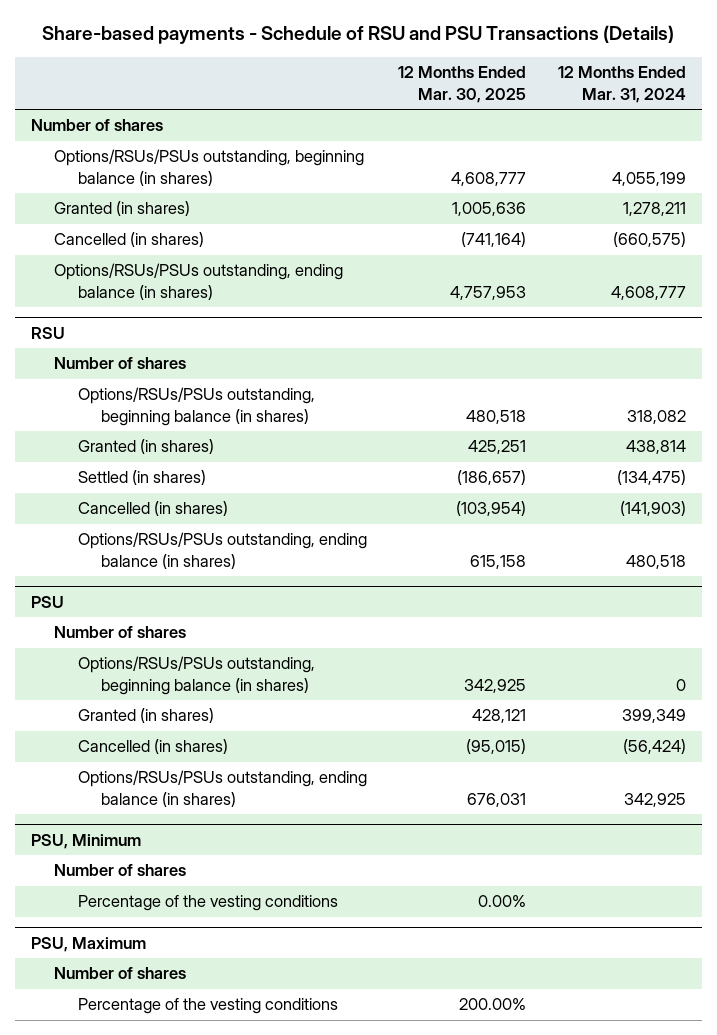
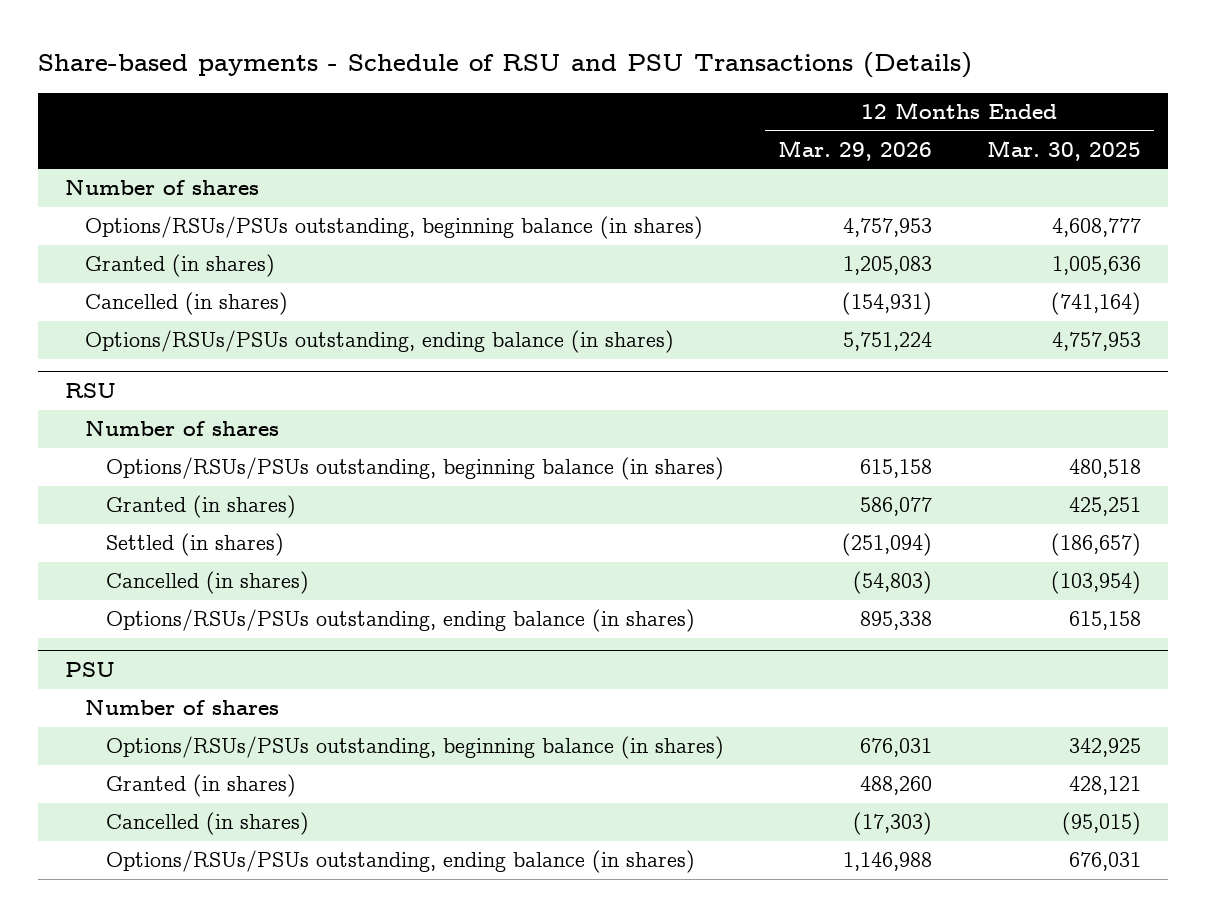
- | 12 Months Ended Mar. 30, 2025 | 12 Months Ended Mar. 31, 2024
+ | 12 Months Ended Mar. 29, 2026 | 12 Months Ended Mar. 30, 2025
- PSU, Minimum
- Number of shares
- Percentage of the vesting conditions | 0.00% |
- PSU, Maximum
- Number of shares
- Percentage of the vesting conditions | 200.00% |

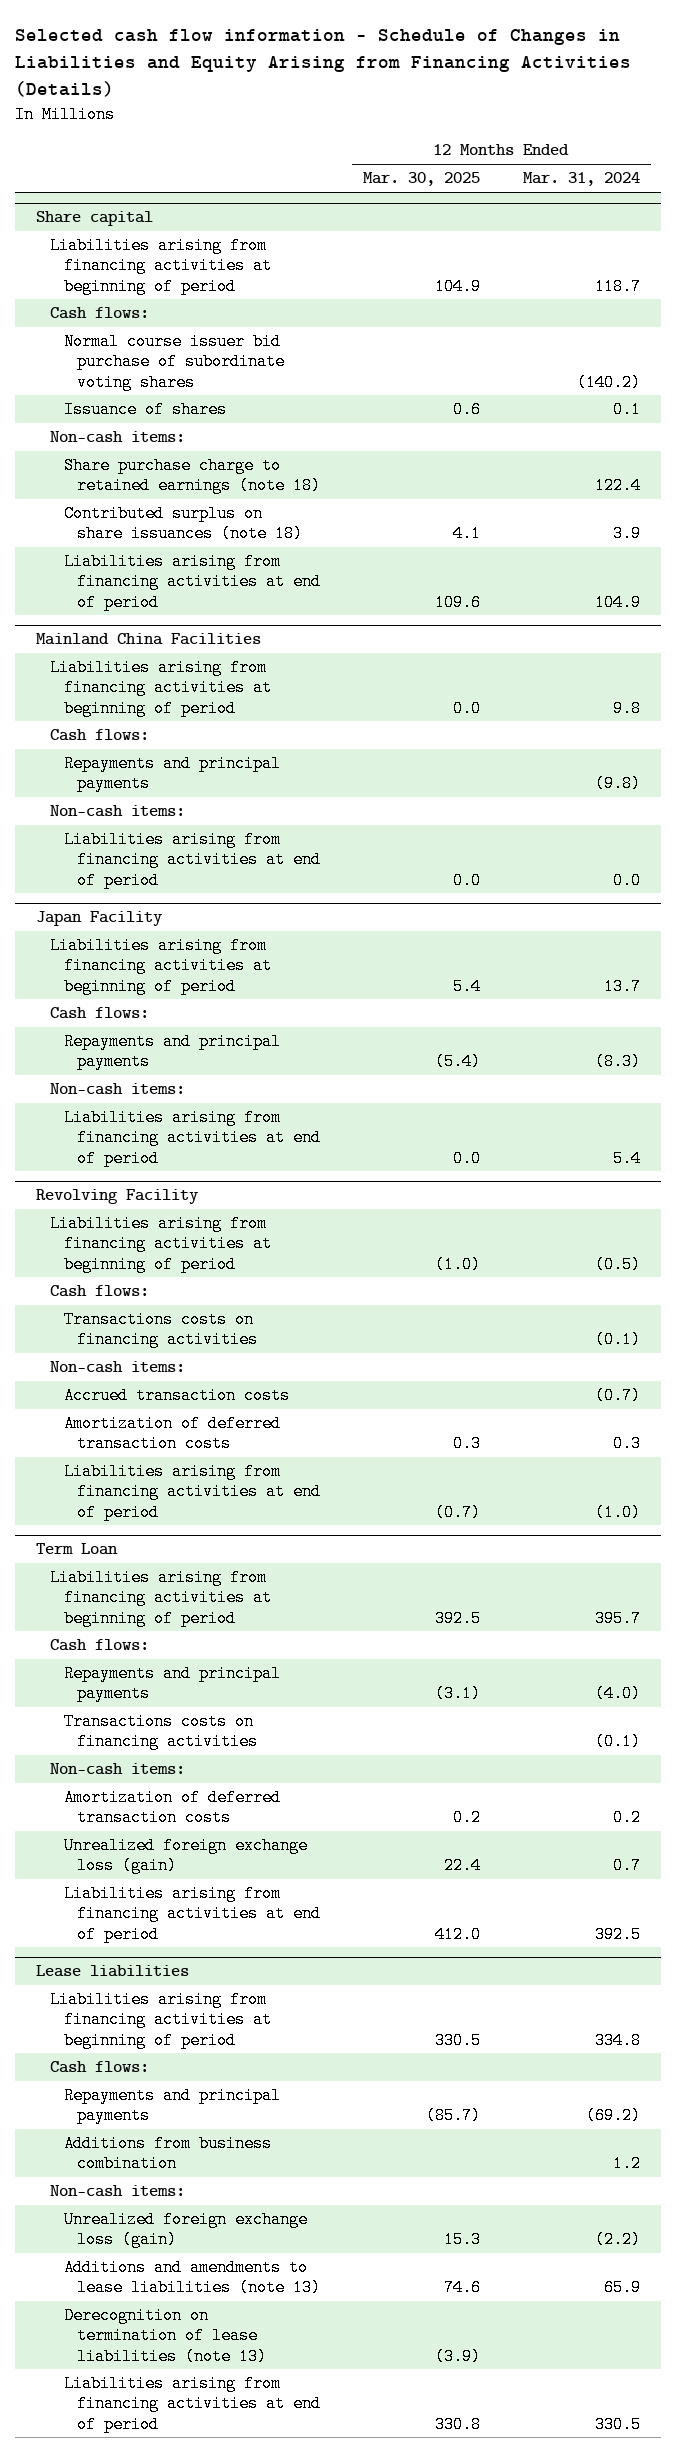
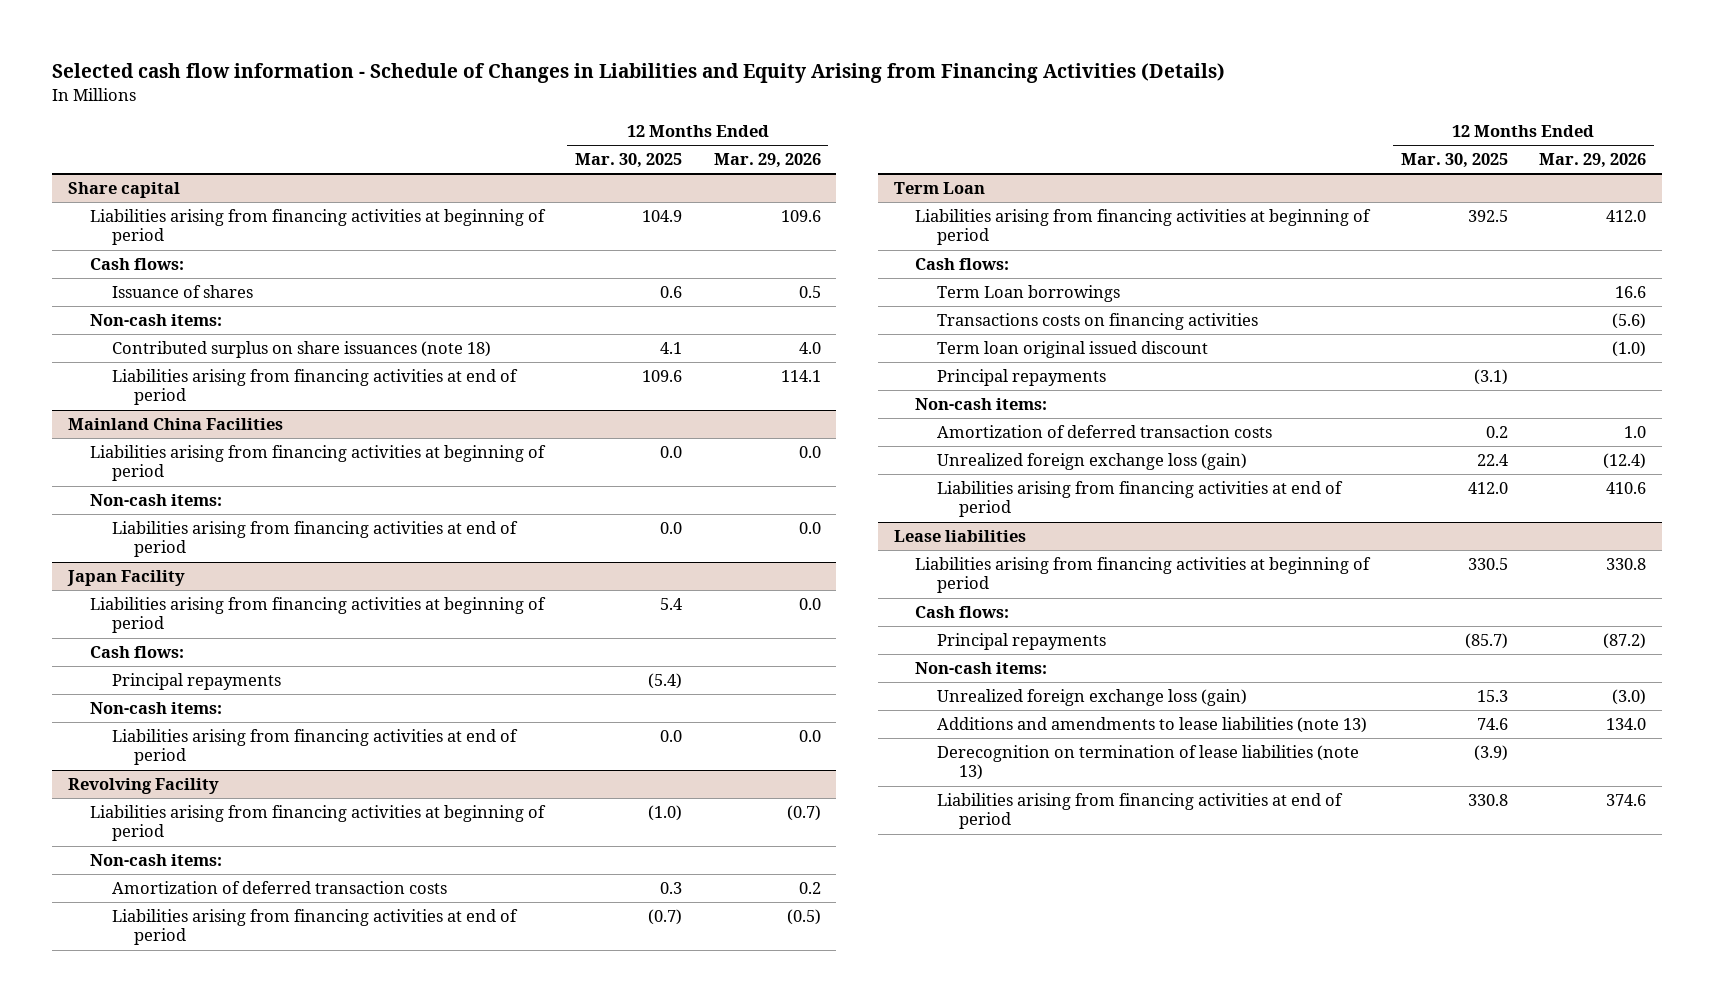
- | 12 Months Ended Mar. 30, 2025 | 12 Months Ended Mar. 31, 2024
+ | 12 Months Ended Mar. 30, 2025 | 12 Months Ended Mar. 29, 2026
@ Share capital
- Normal course issuer bid purchase of subordinate voting shares | | (140.2)
- Share purchase charge to retained earnings (note 18) | | 122.4
@ Mainland China Facilities
- Cash flows:
- Repayments and principal payments | | (9.8)
@ Japan Facility
- Repayments and principal payments | (5.4) | (8.3)
+ Principal repayments | (5.4) |
@ Revolving Facility
- Cash flows:
- Transactions costs on financing activities | | (0.1)
- Accrued transaction costs | | (0.7)
@ Term Loan
- Repayments and principal payments | (3.1) | (4.0)
+ Term Loan borrowings | | 16.6
+ Term loan original issued discount | | (1.0)
+ Principal repayments | (3.1) |
@ Lease liabilities
- Repayments and principal payments | (85.7) | (69.2)
- Additions from business combination | | 1.2
+ Principal repayments | (85.7) | (87.2)

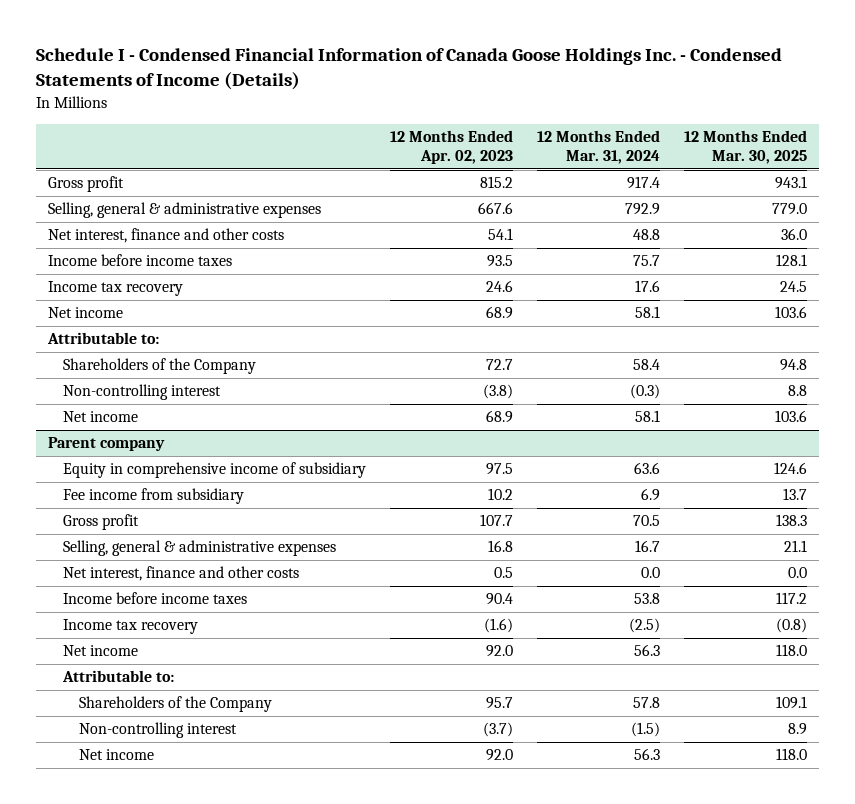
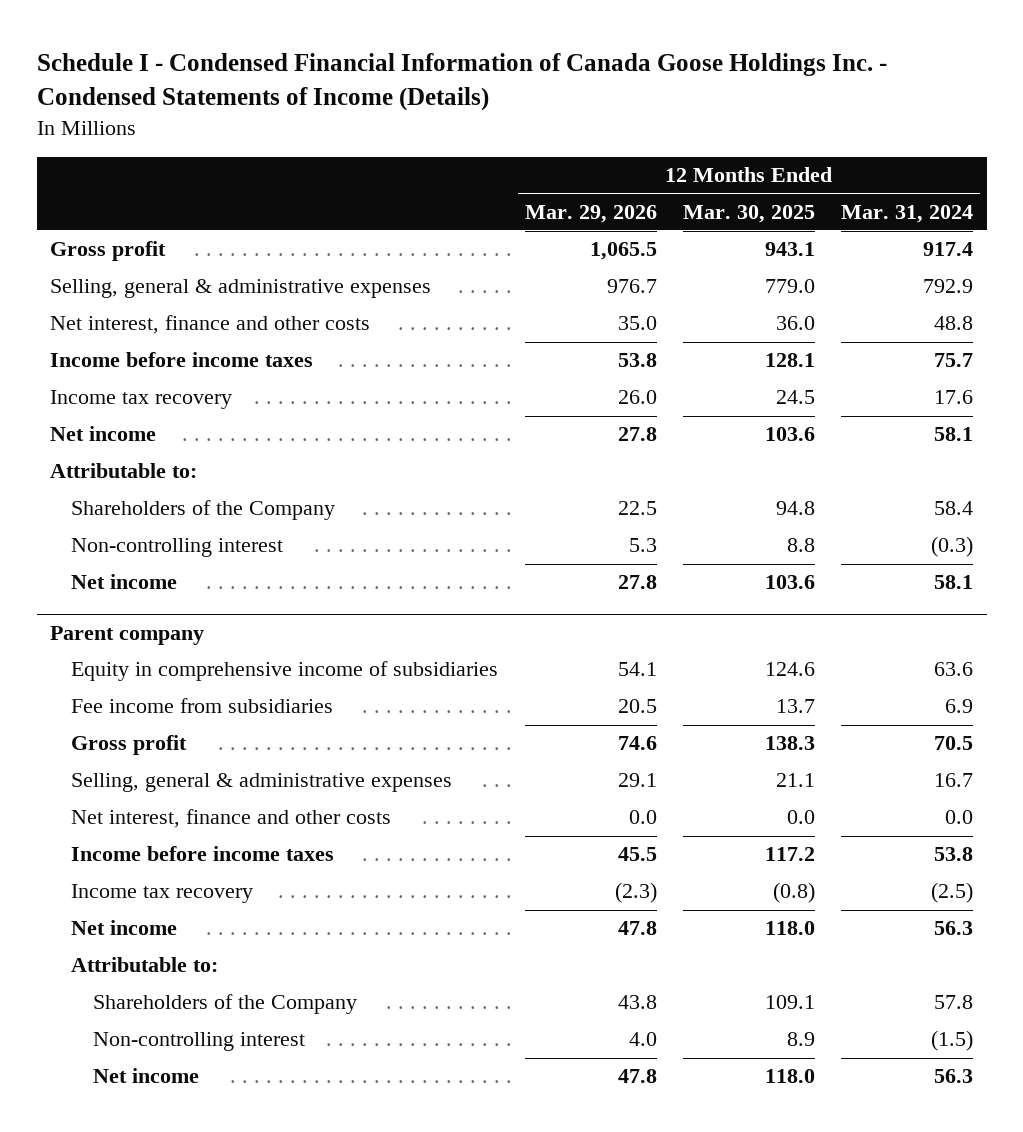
- | 12 Months Ended Apr. 02, 2023 | 12 Months Ended Mar. 31, 2024 | 12 Months Ended Mar. 30, 2025
+ | 12 Months Ended Mar. 29, 2026 | 12 Months Ended Mar. 30, 2025 | 12 Months Ended Mar. 31, 2024
@ Parent company
- Equity in comprehensive income of subsidiary | 97.5 | 63.6 | 124.6
- Fee income from subsidiary | 10.2 | 6.9 | 13.7
+ Equity in comprehensive income of subsidiaries | 54.1 | 124.6 | 63.6
+ Fee income from subsidiaries | 20.5 | 13.7 | 6.9

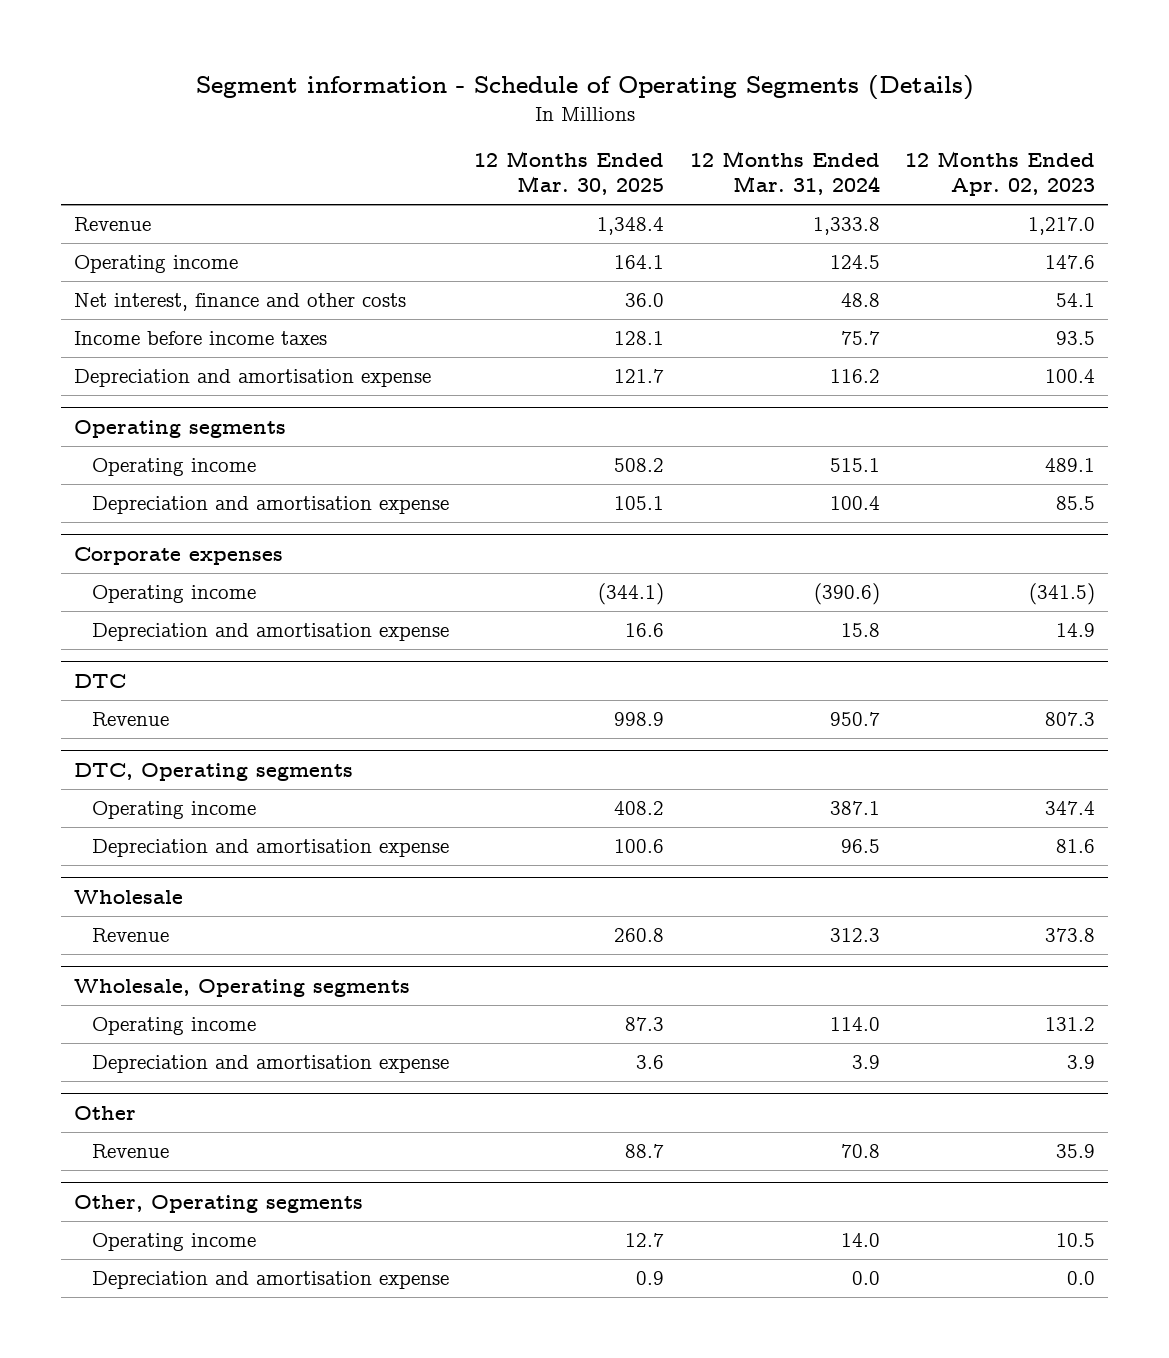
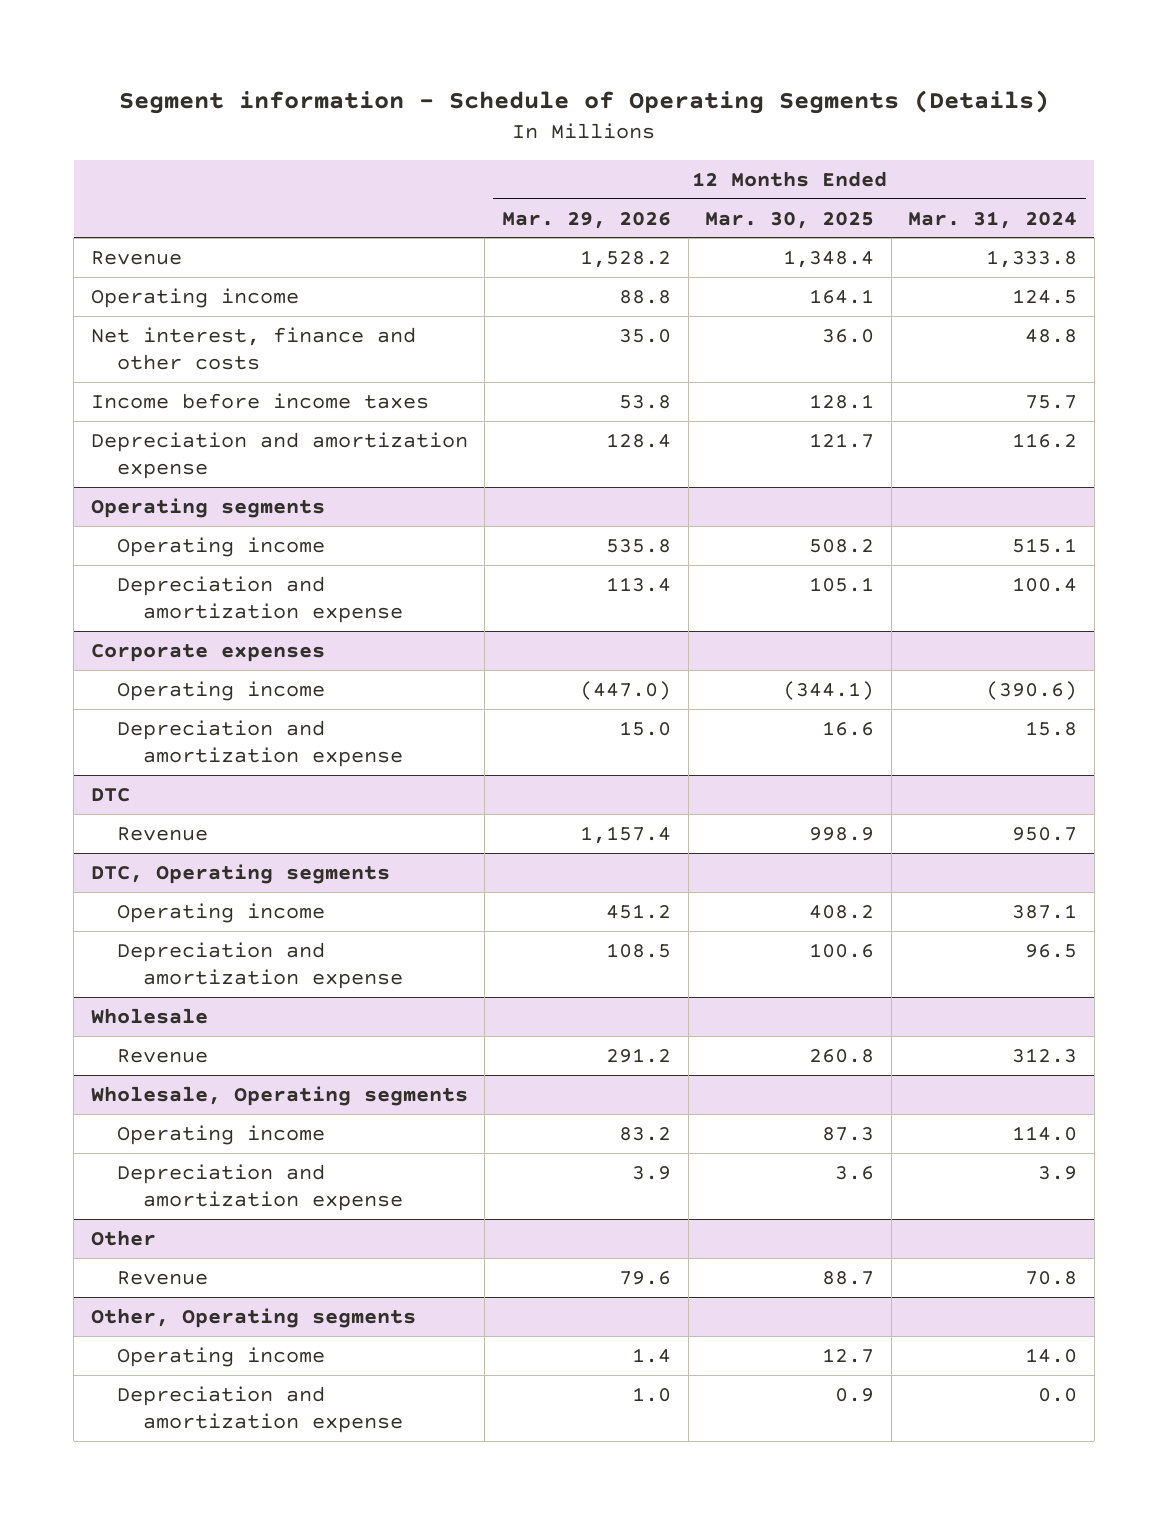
- | 12 Months Ended Mar. 30, 2025 | 12 Months Ended Mar. 31, 2024 | 12 Months Ended Apr. 02, 2023
+ | 12 Months Ended Mar. 29, 2026 | 12 Months Ended Mar. 30, 2025 | 12 Months Ended Mar. 31, 2024
- Depreciation and amortisation expense | 121.7 | 116.2 | 100.4
+ Depreciation and amortization expense | 128.4 | 121.7 | 116.2
@ Operating segments
- Depreciation and amortisation expense | 105.1 | 100.4 | 85.5
+ Depreciation and amortization expense | 113.4 | 105.1 | 100.4
@ Corporate expenses
- Depreciation and amortisation expense | 16.6 | 15.8 | 14.9
+ Depreciation and amortization expense | 15.0 | 16.6 | 15.8
@ DTC, Operating segments
- Depreciation and amortisation expense | 100.6 | 96.5 | 81.6
+ Depreciation and amortization expense | 108.5 | 100.6 | 96.5
@ Wholesale, Operating segments
- Depreciation and amortisation expense | 3.6 | 3.9 | 3.9
+ Depreciation and amortization expense | 3.9 | 3.6 | 3.9
@ Other, Operating segments
- Depreciation and amortisation expense | 0.9 | 0.0 | 0.0
+ Depreciation and amortization expense | 1.0 | 0.9 | 0.0

